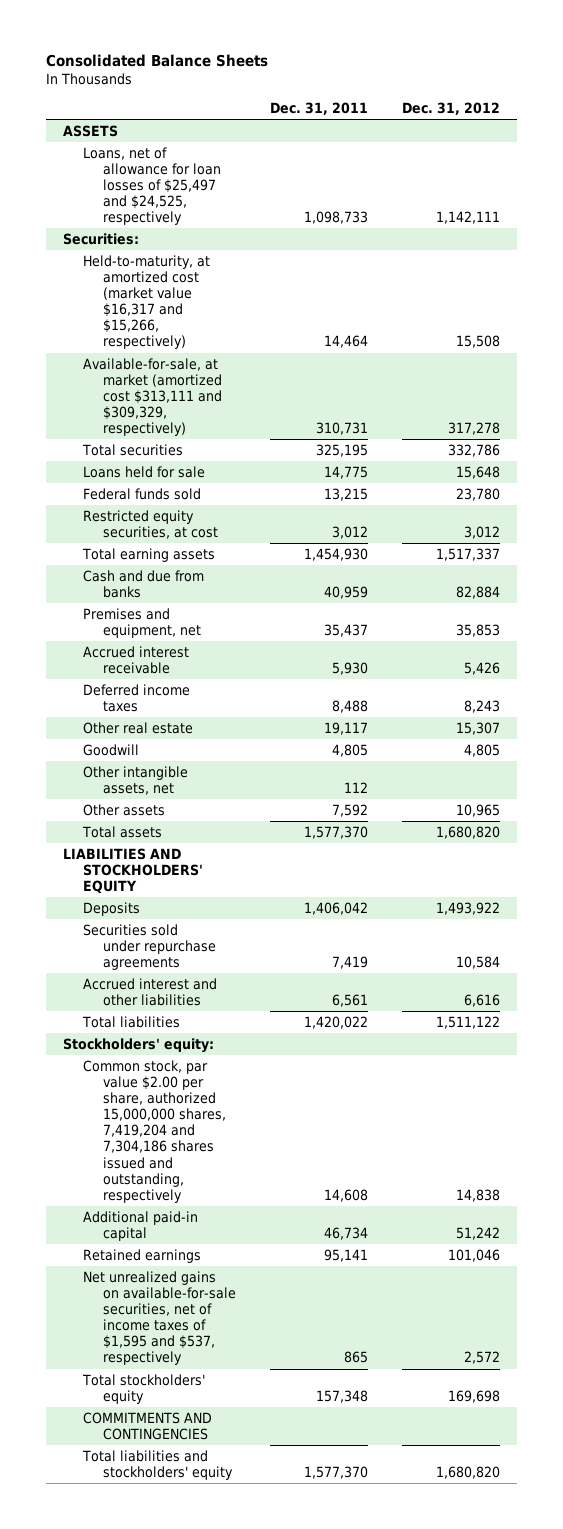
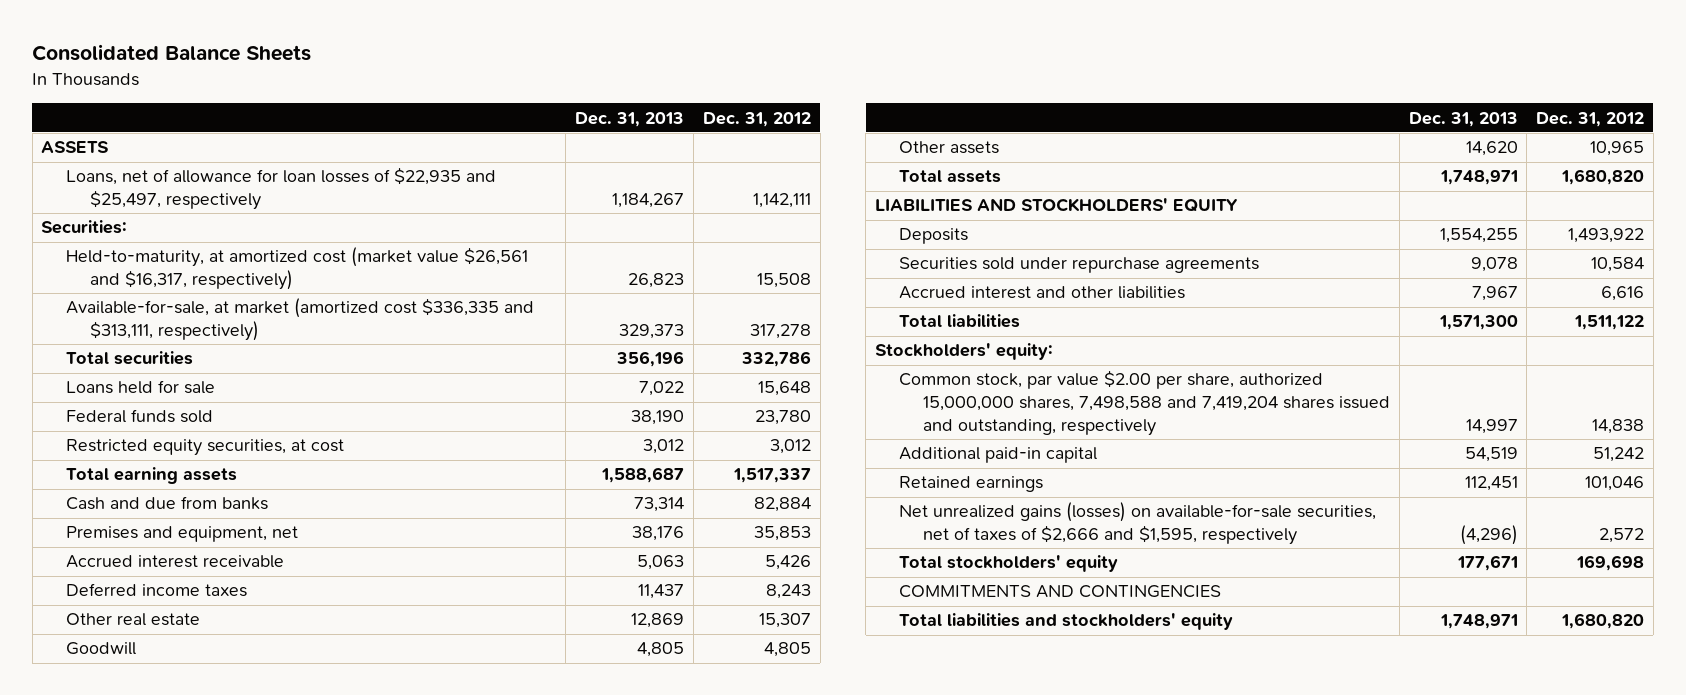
- | Dec. 31, 2011 | Dec. 31, 2012
+ | Dec. 31, 2013 | Dec. 31, 2012
- Loans, net of allowance for loan losses of $25,497 and $24,525, respectively | 1,098,733 | 1,142,111
+ Loans, net of allowance for loan losses of $22,935 and $25,497, respectively | 1,184,267 | 1,142,111
- Held-to-maturity, at amortized cost (market value $16,317 and $15,266, respectively) | 14,464 | 15,508
- Available-for-sale, at market (amortized cost $313,111 and $309,329, respectively) | 310,731 | 317,278
+ Held-to-maturity, at amortized cost (market value $26,561 and $16,317, respectively) | 26,823 | 15,508
+ Available-for-sale, at market (amortized cost $336,335 and $313,111, respectively) | 329,373 | 317,278
- Other intangible assets, net | 112 |
- Common stock, par value $2.00 per share, authorized 15,000,000 shares, 7,419,204 and 7,304,186 shares issued and outstanding, respectively | 14,608 | 14,838
+ Common stock, par value $2.00 per share, authorized 15,000,000 shares, 7,498,588 and 7,419,204 shares issued and outstanding, respectively | 14,997 | 14,838
- Net unrealized gains on available-for-sale securities, net of income taxes of $1,595 and $537, respectively | 865 | 2,572
+ Net unrealized gains (losses) on available-for-sale securities, net of taxes of $2,666 and $1,595, respectively | (4,296) | 2,572

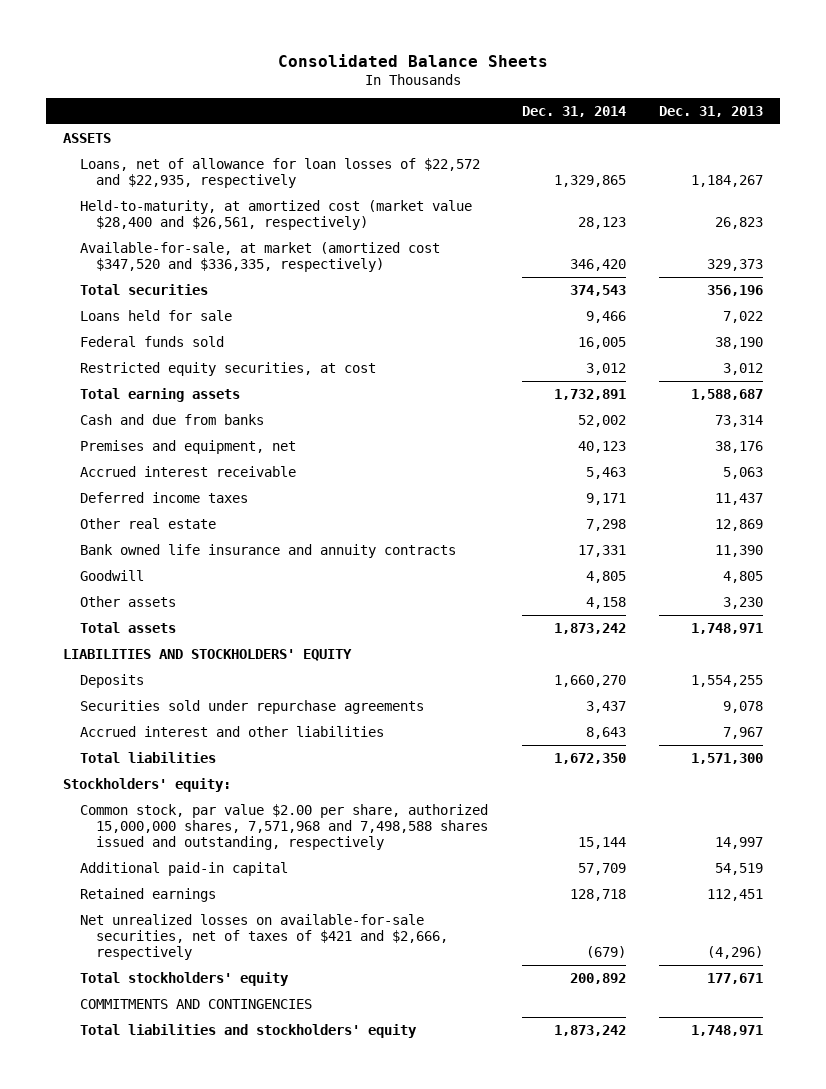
- | Dec. 31, 2013 | Dec. 31, 2012
+ | Dec. 31, 2014 | Dec. 31, 2013
- Loans, net of allowance for loan losses of $22,935 and $25,497, respectively | 1,184,267 | 1,142,111
- Securities:
- Held-to-maturity, at amortized cost (market value $26,561 and $16,317, respectively) | 26,823 | 15,508
- Available-for-sale, at market (amortized cost $336,335 and $313,111, respectively) | 329,373 | 317,278
+ Loans, net of allowance for loan losses of $22,572 and $22,935, respectively | 1,329,865 | 1,184,267
+ Held-to-maturity, at amortized cost (market value $28,400 and $26,561, respectively) | 28,123 | 26,823
+ Available-for-sale, at market (amortized cost $347,520 and $336,335, respectively) | 346,420 | 329,373
+ Bank owned life insurance and annuity contracts | 17,331 | 11,390
- Other assets | 14,620 | 10,965
+ Other assets | 4,158 | 3,230
- Common stock, par value $2.00 per share, authorized 15,000,000 shares, 7,498,588 and 7,419,204 shares issued and outstanding, respectively | 14,997 | 14,838
+ Common stock, par value $2.00 per share, authorized 15,000,000 shares, 7,571,968 and 7,498,588 shares issued and outstanding, respectively | 15,144 | 14,997
- Net unrealized gains (losses) on available-for-sale securities, net of taxes of $2,666 and $1,595, respectively | (4,296) | 2,572
+ Net unrealized losses on available-for-sale securities, net of taxes of $421 and $2,666, respectively | (679) | (4,296)

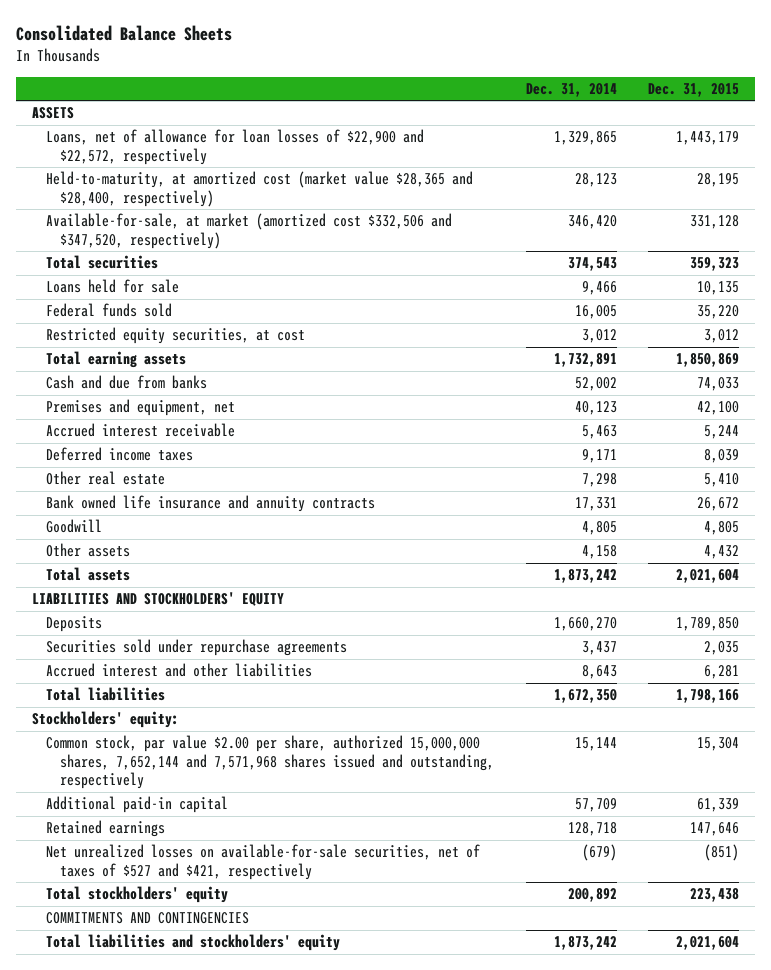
- | Dec. 31, 2014 | Dec. 31, 2013
+ | Dec. 31, 2014 | Dec. 31, 2015
- Loans, net of allowance for loan losses of $22,572 and $22,935, respectively | 1,329,865 | 1,184,267
- Held-to-maturity, at amortized cost (market value $28,400 and $26,561, respectively) | 28,123 | 26,823
- Available-for-sale, at market (amortized cost $347,520 and $336,335, respectively) | 346,420 | 329,373
+ Loans, net of allowance for loan losses of $22,900 and $22,572, respectively | 1,329,865 | 1,443,179
+ Held-to-maturity, at amortized cost (market value $28,365 and $28,400, respectively) | 28,123 | 28,195
+ Available-for-sale, at market (amortized cost $332,506 and $347,520, respectively) | 346,420 | 331,128
- Common stock, par value $2.00 per share, authorized 15,000,000 shares, 7,571,968 and 7,498,588 shares issued and outstanding, respectively | 15,144 | 14,997
+ Common stock, par value $2.00 per share, authorized 15,000,000 shares, 7,652,144 and 7,571,968 shares issued and outstanding, respectively | 15,144 | 15,304
- Net unrealized losses on available-for-sale securities, net of taxes of $421 and $2,666, respectively | (679) | (4,296)
+ Net unrealized losses on available-for-sale securities, net of taxes of $527 and $421, respectively | (679) | (851)

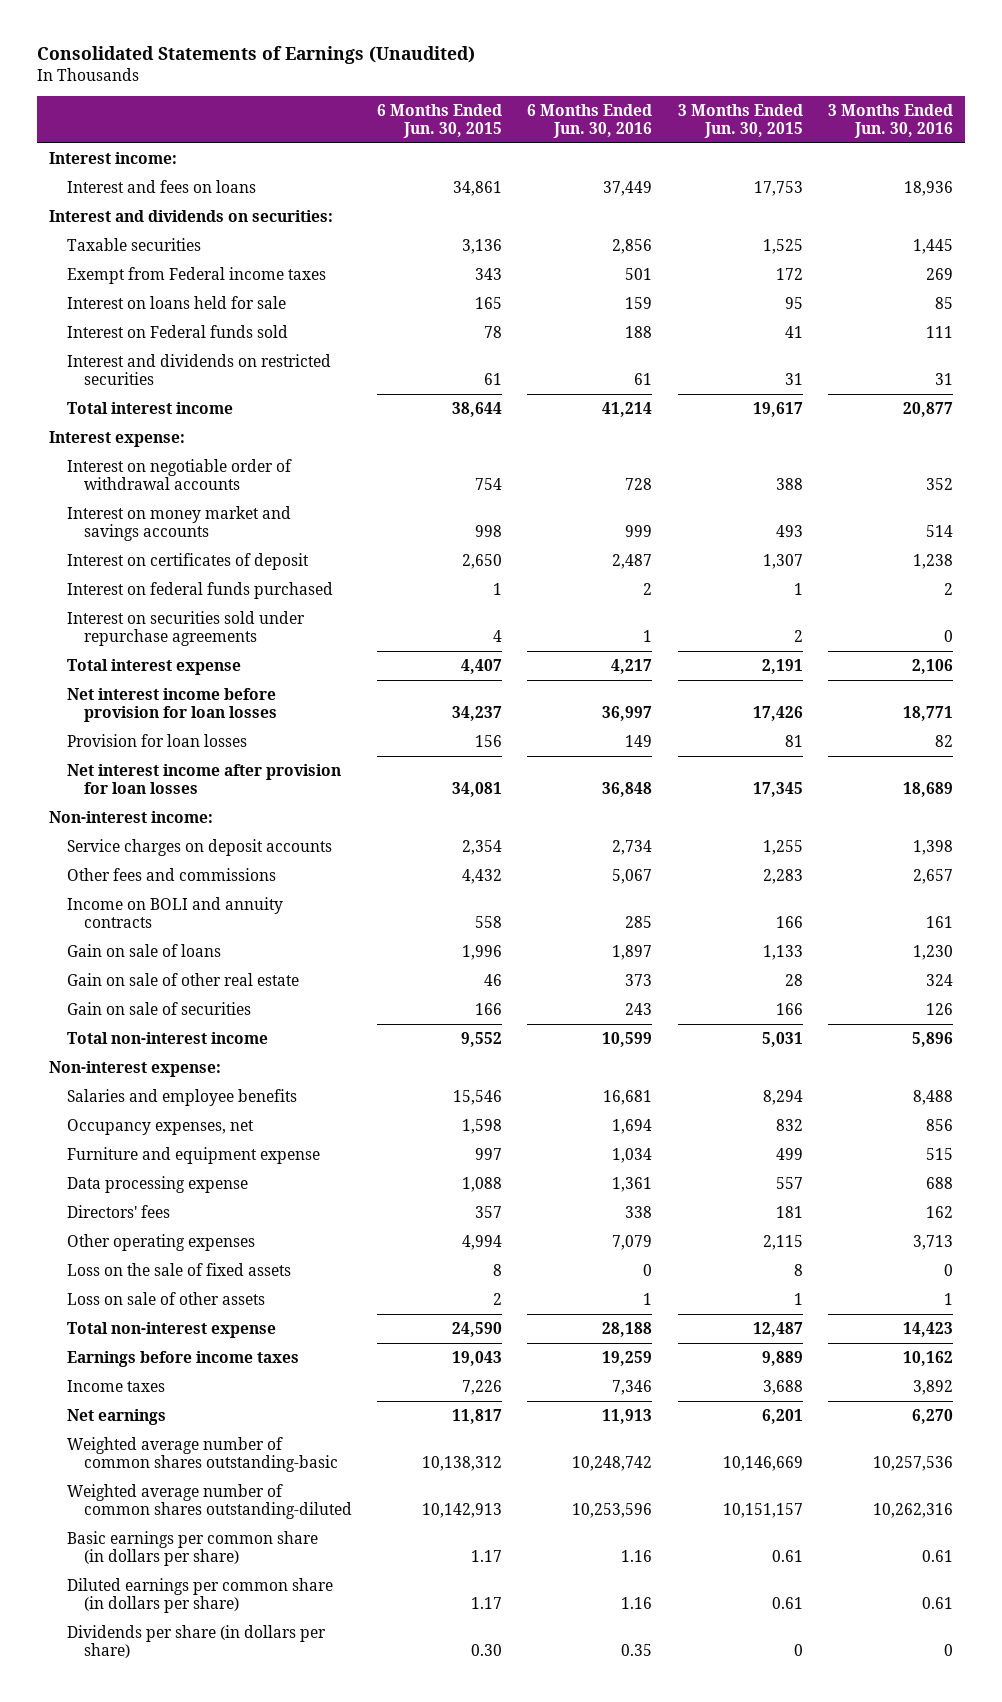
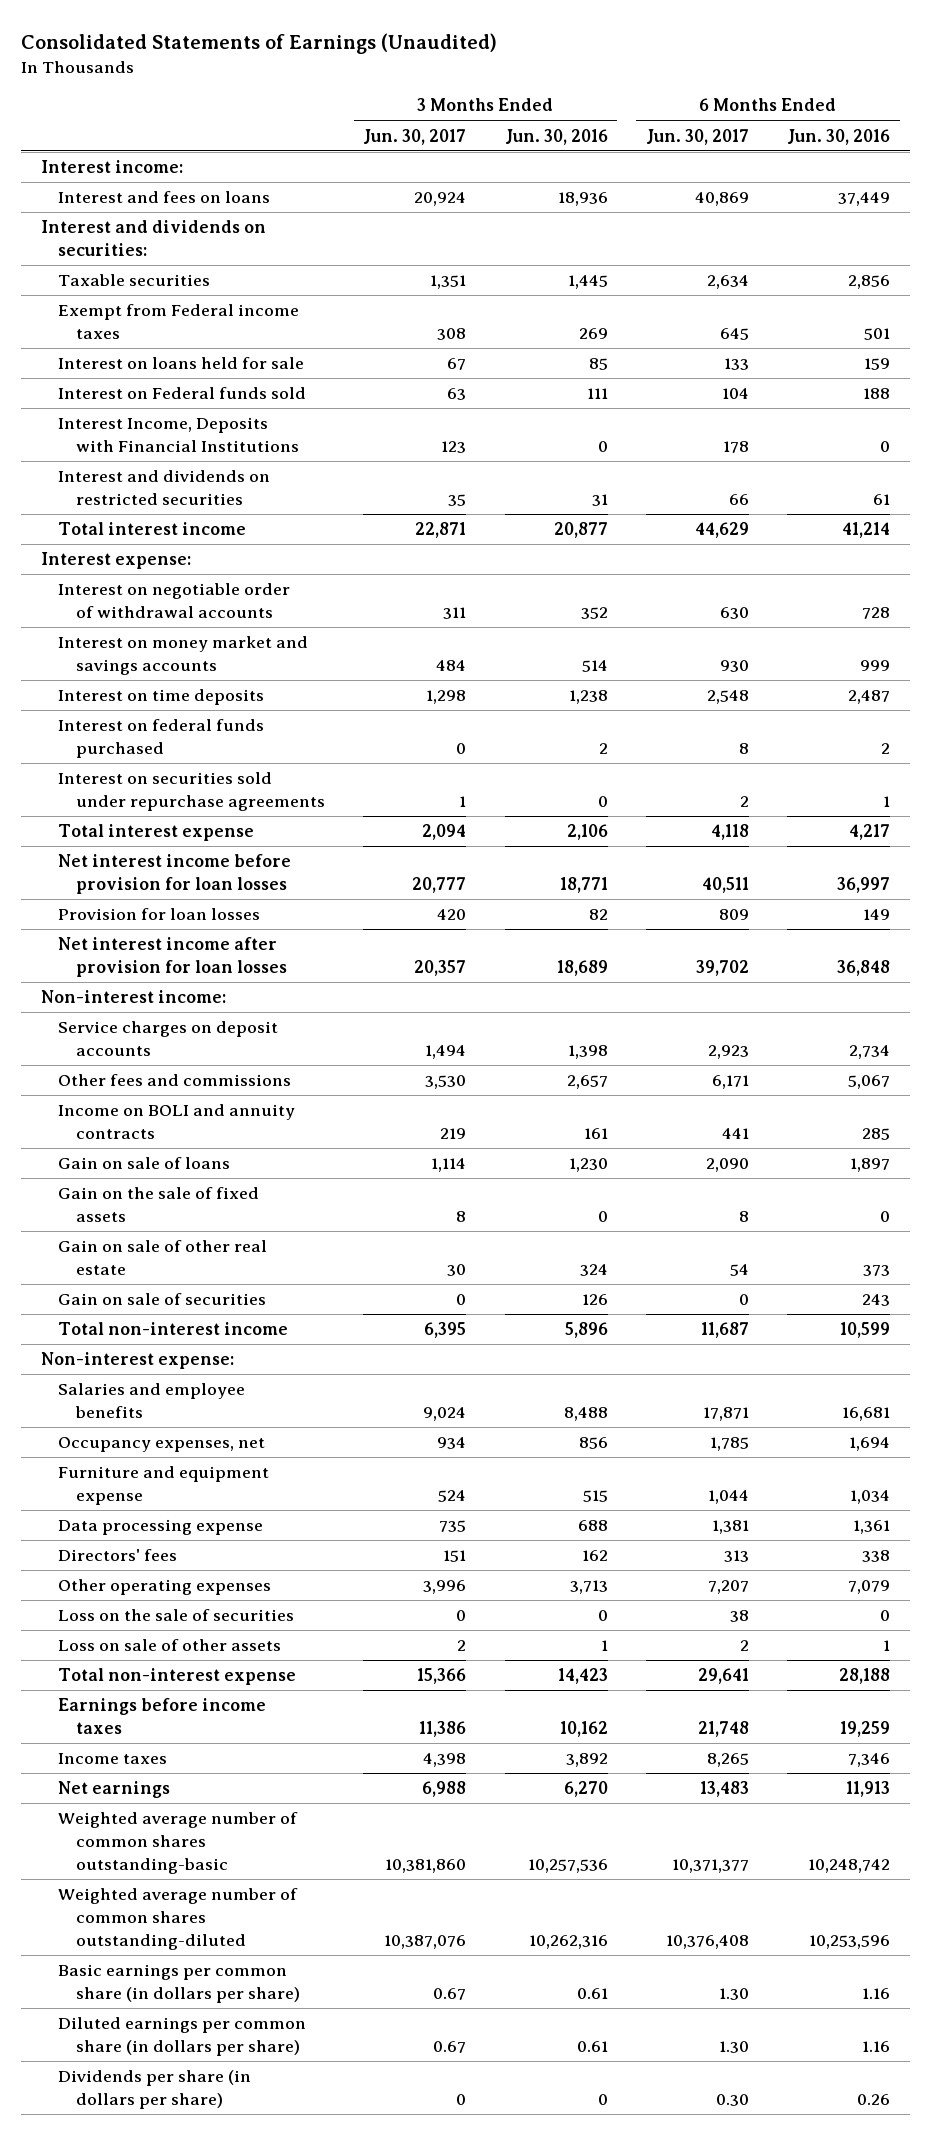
- | 6 Months Ended Jun. 30, 2015 | 6 Months Ended Jun. 30, 2016 | 3 Months Ended Jun. 30, 2015 | 3 Months Ended Jun. 30, 2016
+ | 3 Months Ended Jun. 30, 2017 | 3 Months Ended Jun. 30, 2016 | 6 Months Ended Jun. 30, 2017 | 6 Months Ended Jun. 30, 2016
+ Interest Income, Deposits with Financial Institutions | 123 | 0 | 178 | 0
- Interest on certificates of deposit | 2,650 | 2,487 | 1,307 | 1,238
+ Interest on time deposits | 1,298 | 1,238 | 2,548 | 2,487
+ Gain on the sale of fixed assets | 8 | 0 | 8 | 0
- Loss on the sale of fixed assets | 8 | 0 | 8 | 0
+ Loss on the sale of securities | 0 | 0 | 38 | 0
- Dividends per share (in dollars per share) | 0.30 | 0.35 | 0 | 0
+ Dividends per share (in dollars per share) | 0 | 0 | 0.30 | 0.26

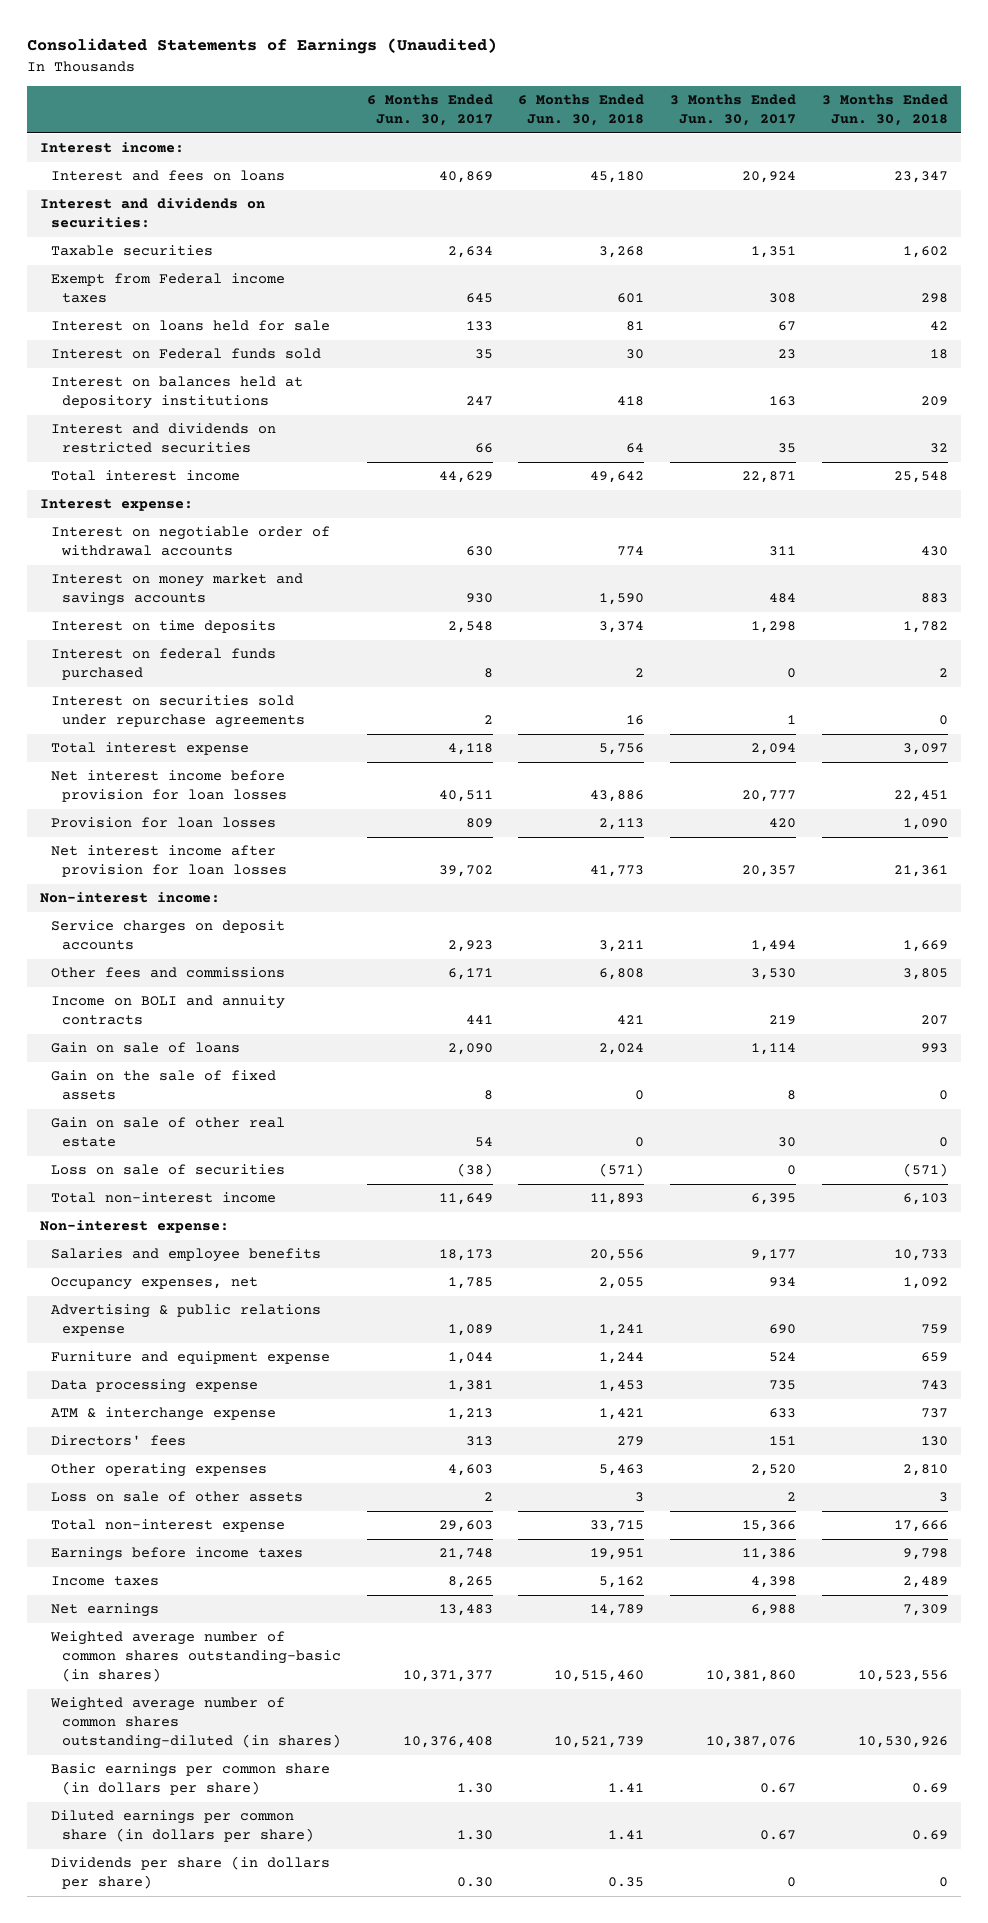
- | 3 Months Ended Jun. 30, 2017 | 3 Months Ended Jun. 30, 2016 | 6 Months Ended Jun. 30, 2017 | 6 Months Ended Jun. 30, 2016
+ | 6 Months Ended Jun. 30, 2017 | 6 Months Ended Jun. 30, 2018 | 3 Months Ended Jun. 30, 2017 | 3 Months Ended Jun. 30, 2018
- Interest on Federal funds sold | 63 | 111 | 104 | 188
- Interest Income, Deposits with Financial Institutions | 123 | 0 | 178 | 0
+ Interest on Federal funds sold | 35 | 30 | 23 | 18
+ Interest on balances held at depository institutions | 247 | 418 | 163 | 209
- Gain on sale of securities | 0 | 126 | 0 | 243
- Total non-interest income | 6,395 | 5,896 | 11,687 | 10,599
+ Loss on sale of securities | (38) | (571) | 0 | (571)
+ Total non-interest income | 11,649 | 11,893 | 6,395 | 6,103
- Salaries and employee benefits | 9,024 | 8,488 | 17,871 | 16,681
+ Salaries and employee benefits | 18,173 | 20,556 | 9,177 | 10,733
+ Advertising & public relations expense | 1,089 | 1,241 | 690 | 759
+ ATM & interchange expense | 1,213 | 1,421 | 633 | 737
- Other operating expenses | 3,996 | 3,713 | 7,207 | 7,079
- Loss on the sale of securities | 0 | 0 | 38 | 0
+ Other operating expenses | 4,603 | 5,463 | 2,520 | 2,810
- Total non-interest expense | 15,366 | 14,423 | 29,641 | 28,188
+ Total non-interest expense | 29,603 | 33,715 | 15,366 | 17,666
- Weighted average number of common shares outstanding-basic | 10,381,860 | 10,257,536 | 10,371,377 | 10,248,742
- Weighted average number of common shares outstanding-diluted | 10,387,076 | 10,262,316 | 10,376,408 | 10,253,596
+ Weighted average number of common shares outstanding-basic (in shares) | 10,371,377 | 10,515,460 | 10,381,860 | 10,523,556
+ Weighted average number of common shares outstanding-diluted (in shares) | 10,376,408 | 10,521,739 | 10,387,076 | 10,530,926

